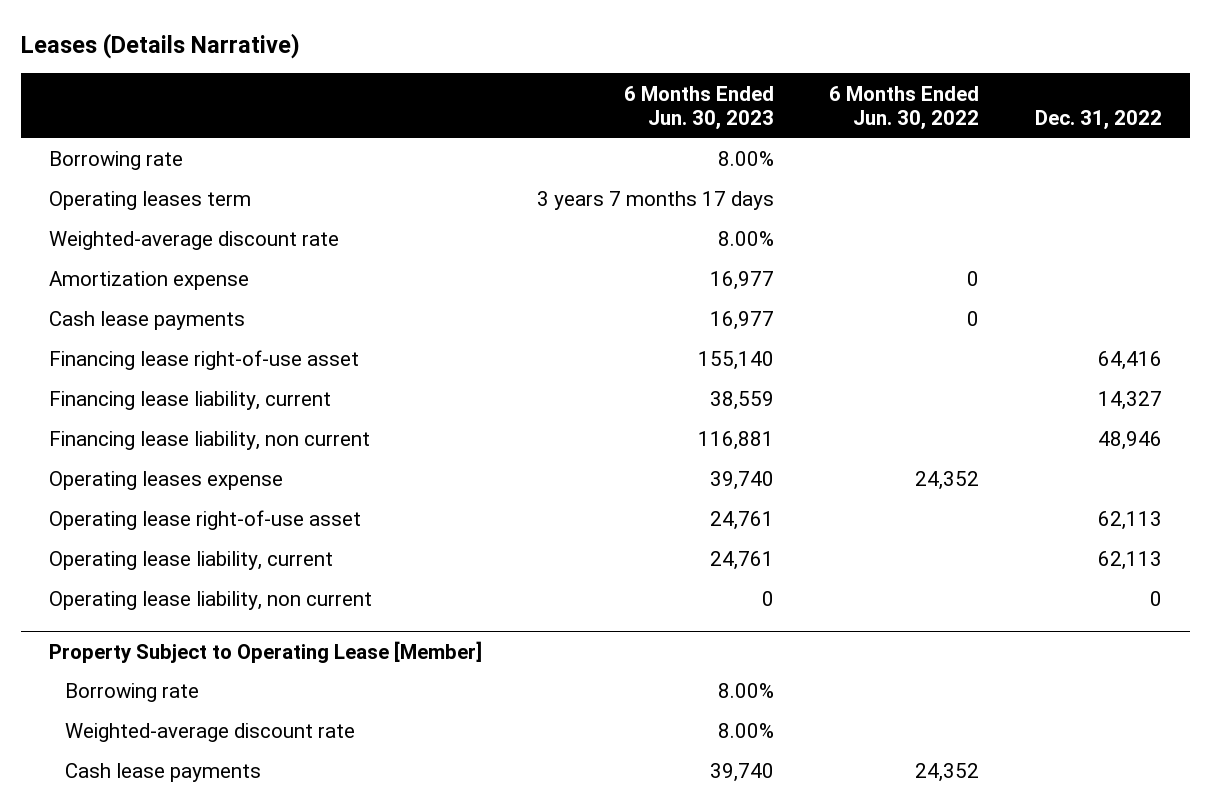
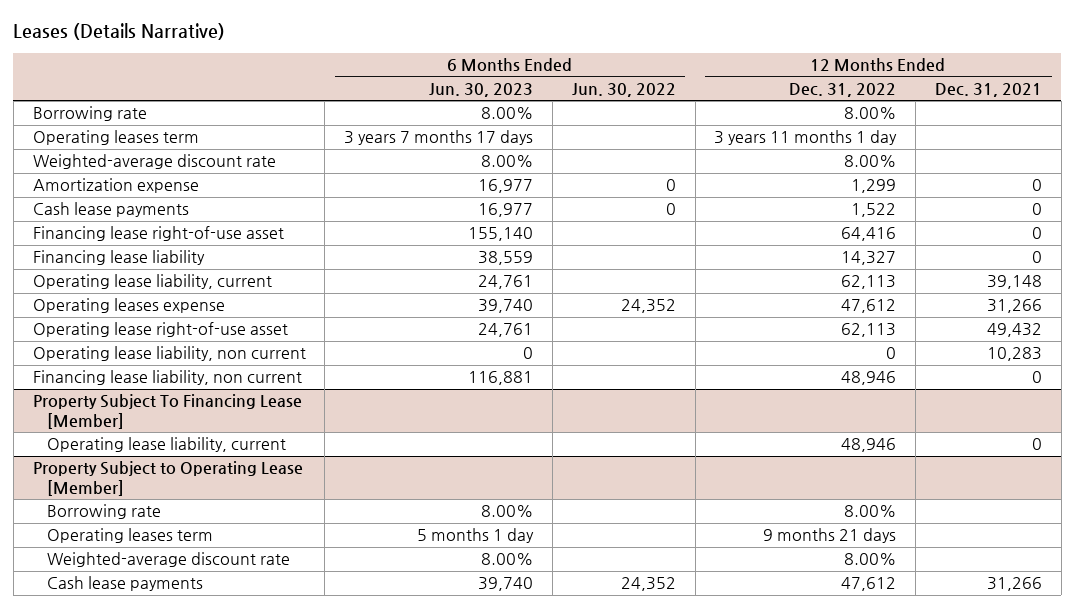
- | 6 Months Ended Jun. 30, 2023 | 6 Months Ended Jun. 30, 2022 | Dec. 31, 2022
+ | 6 Months Ended Jun. 30, 2023 | 6 Months Ended Jun. 30, 2022 | 12 Months Ended Dec. 31, 2022 | 12 Months Ended Dec. 31, 2021
- Financing lease liability, current | 38,559 | | 14,327
+ Financing lease liability | 38,559 | | 14,327 | 0
moved up: Operating lease liability, current | 24,761 | | 62,113 | 39,148
moved down: Financing lease liability, non current | 116,881 | | 48,946 | 0
+ Property Subject To Financing Lease [Member]
+ Operating lease liability, current | | | 48,946 | 0
@ Property Subject to Operating Lease [Member]
+ Operating leases term | 5 months 1 day | | 9 months 21 days |

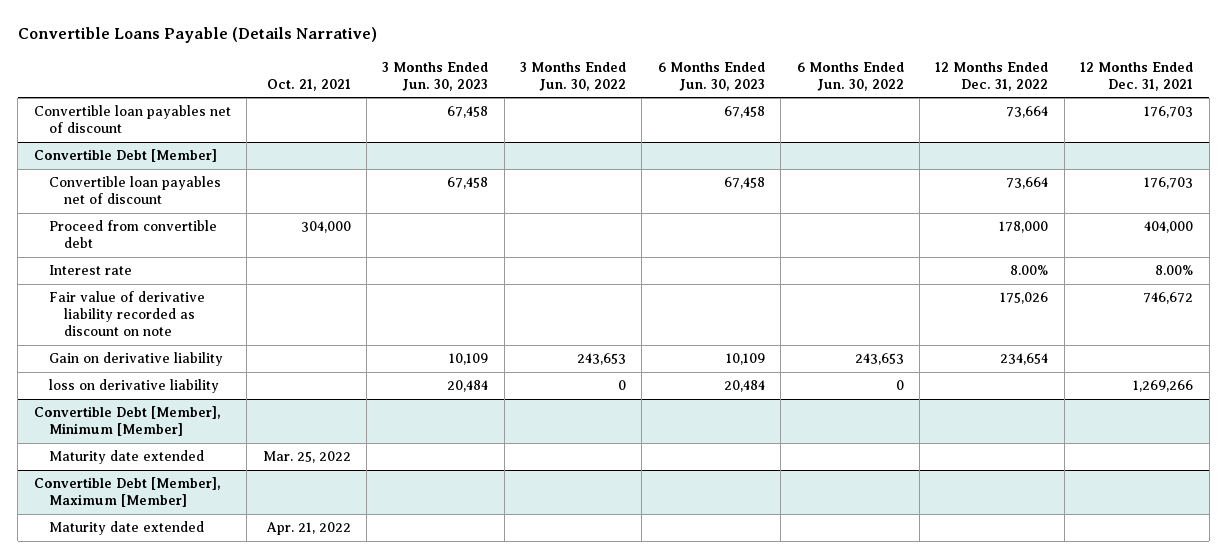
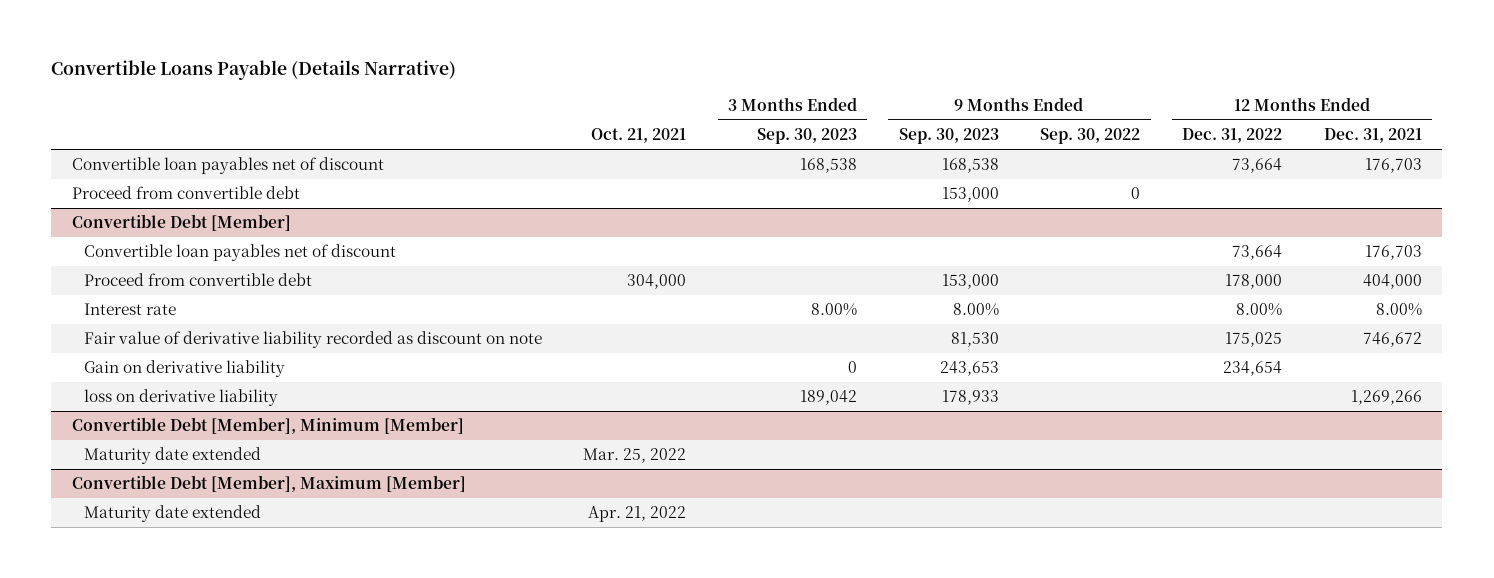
- | Oct. 21, 2021 | 3 Months Ended Jun. 30, 2023 | 3 Months Ended Jun. 30, 2022 | 6 Months Ended Jun. 30, 2023 | 6 Months Ended Jun. 30, 2022 | 12 Months Ended Dec. 31, 2022 | 12 Months Ended Dec. 31, 2021
+ | Oct. 21, 2021 | 3 Months Ended Sep. 30, 2023 | 9 Months Ended Sep. 30, 2023 | 9 Months Ended Sep. 30, 2022 | 12 Months Ended Dec. 31, 2022 | 12 Months Ended Dec. 31, 2021
+ Proceed from convertible debt | | | 153,000 | 0 | |
@ Convertible Debt [Member]
- Fair value of derivative liability recorded as discount on note | | | | | | 175,026 | 746,672
+ Fair value of derivative liability recorded as discount on note | | | 81,530 | | 175,025 | 746,672

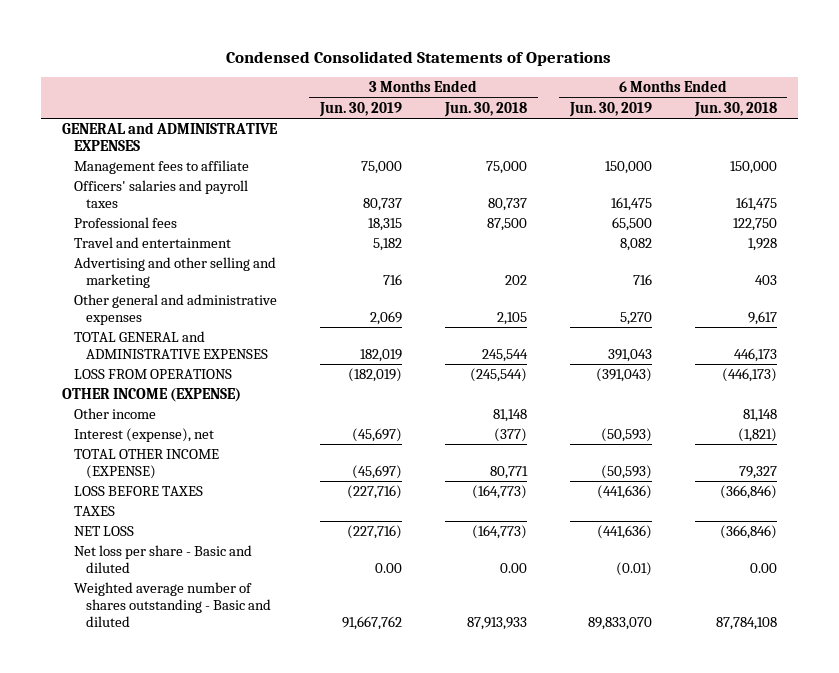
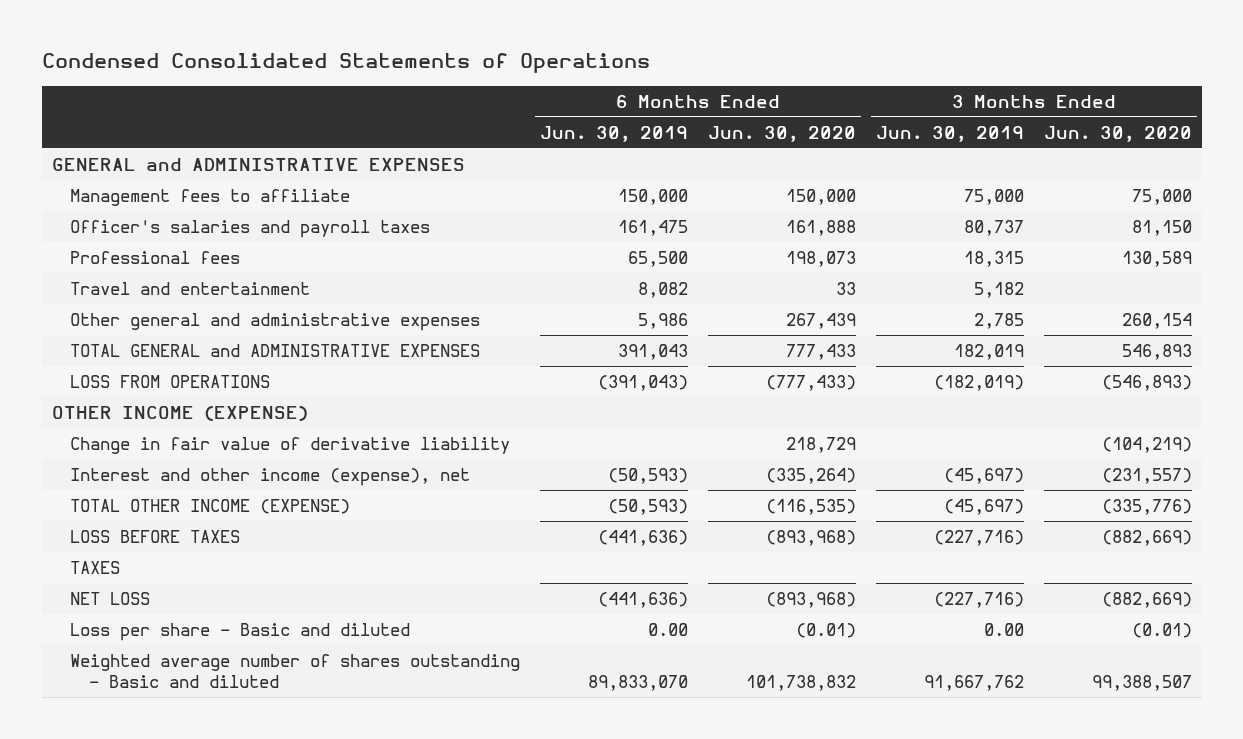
- | 3 Months Ended Jun. 30, 2019 | 3 Months Ended Jun. 30, 2018 | 6 Months Ended Jun. 30, 2019 | 6 Months Ended Jun. 30, 2018
+ | 6 Months Ended Jun. 30, 2019 | 6 Months Ended Jun. 30, 2020 | 3 Months Ended Jun. 30, 2019 | 3 Months Ended Jun. 30, 2020
- Officers' salaries and payroll taxes | 80,737 | 80,737 | 161,475 | 161,475
+ Officer's salaries and payroll taxes | 161,475 | 161,888 | 80,737 | 81,150
- Advertising and other selling and marketing | 716 | 202 | 716 | 403
- Other general and administrative expenses | 2,069 | 2,105 | 5,270 | 9,617
+ Other general and administrative expenses | 5,986 | 267,439 | 2,785 | 260,154
- Other income | | 81,148 | | 81,148
- Interest (expense), net | (45,697) | (377) | (50,593) | (1,821)
+ Change in fair value of derivative liability | | 218,729 | | (104,219)
+ Interest and other income (expense), net | (50,593) | (335,264) | (45,697) | (231,557)
- Net loss per share - Basic and diluted | 0.00 | 0.00 | (0.01) | 0.00
+ Loss per share - Basic and diluted | 0.00 | (0.01) | 0.00 | (0.01)

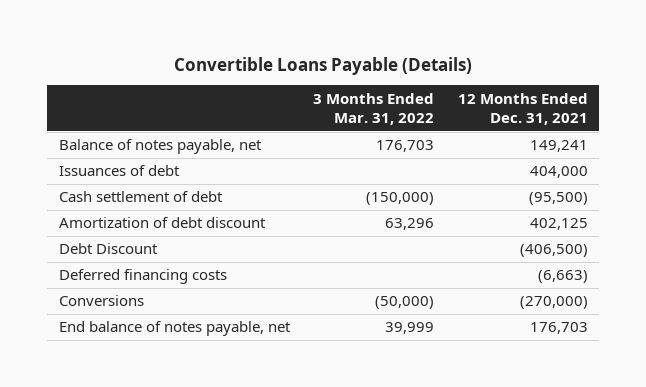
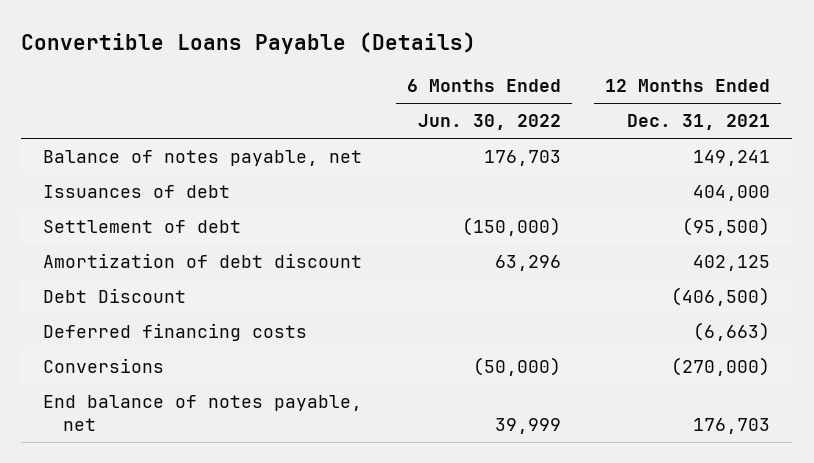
- | 3 Months Ended Mar. 31, 2022 | 12 Months Ended Dec. 31, 2021
+ | 6 Months Ended Jun. 30, 2022 | 12 Months Ended Dec. 31, 2021
- Cash settlement of debt | (150,000) | (95,500)
+ Settlement of debt | (150,000) | (95,500)

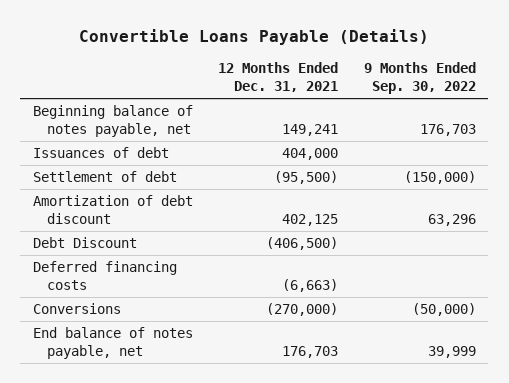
- | 6 Months Ended Jun. 30, 2022 | 12 Months Ended Dec. 31, 2021
+ | 12 Months Ended Dec. 31, 2021 | 9 Months Ended Sep. 30, 2022
- Balance of notes payable, net | 176,703 | 149,241
+ Beginning balance of notes payable, net | 149,241 | 176,703

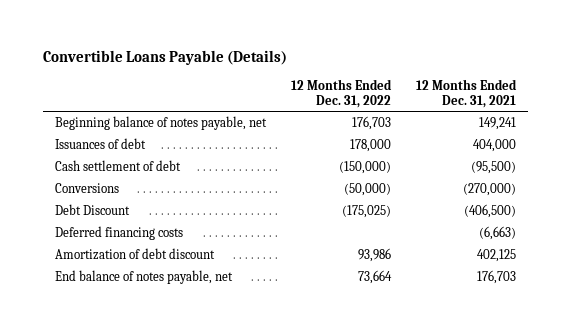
- | 12 Months Ended Dec. 31, 2021 | 9 Months Ended Sep. 30, 2022
+ | 12 Months Ended Dec. 31, 2022 | 12 Months Ended Dec. 31, 2021
- Settlement of debt | (95,500) | (150,000)
+ Cash settlement of debt | (150,000) | (95,500)
moved up: Conversions | (50,000) | (270,000)
moved down: Amortization of debt discount | 93,986 | 402,125

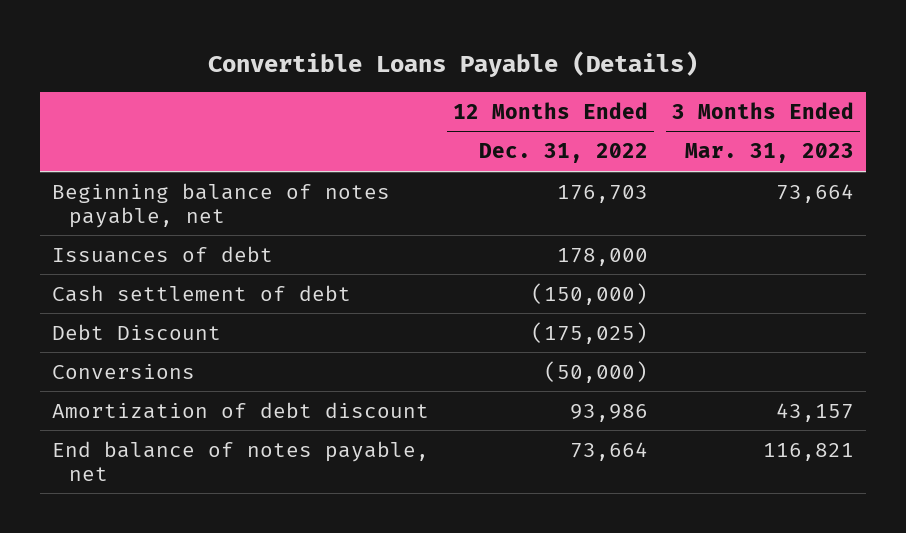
- | 12 Months Ended Dec. 31, 2022 | 12 Months Ended Dec. 31, 2021
+ | 12 Months Ended Dec. 31, 2022 | 3 Months Ended Mar. 31, 2023
- Deferred financing costs | | (6,663)
moved down: Conversions | (50,000) |

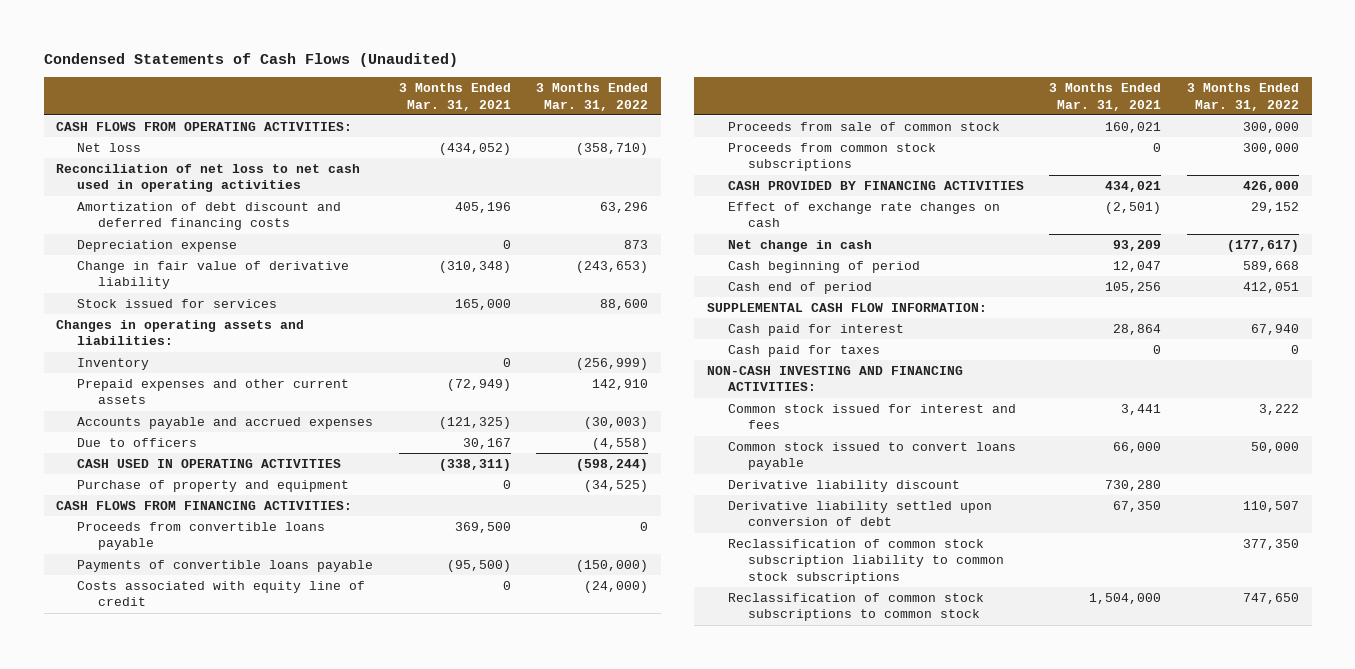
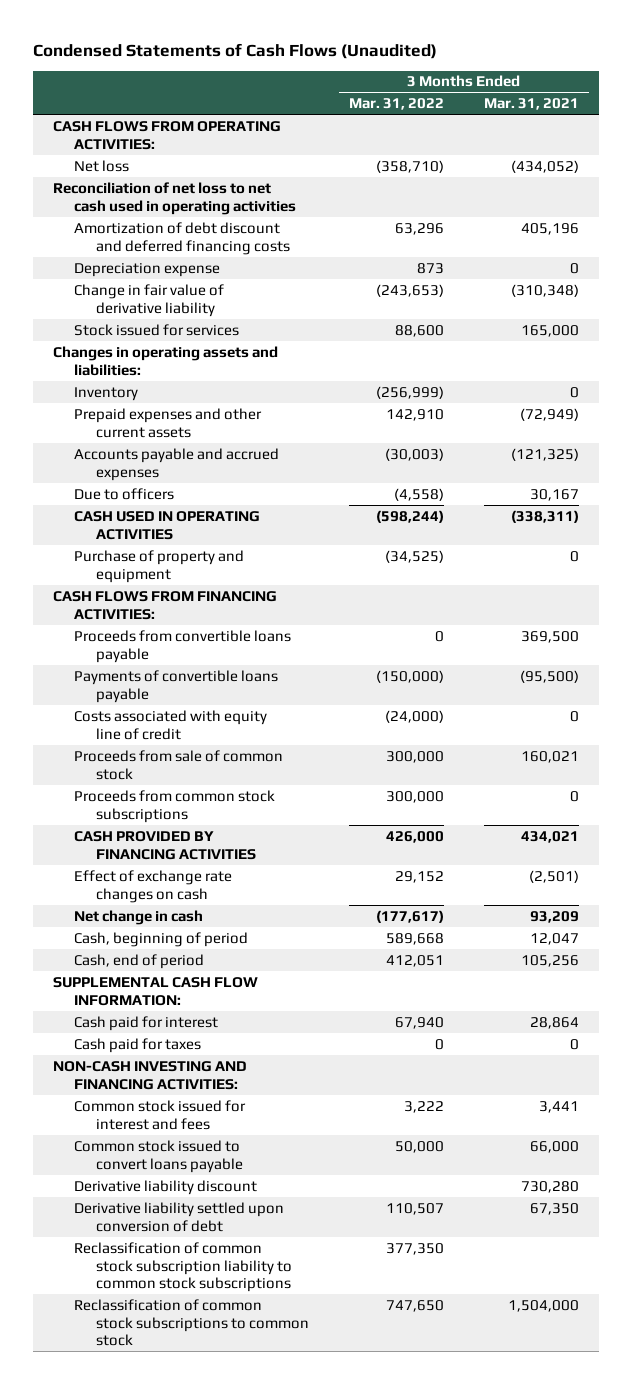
- | 3 Months Ended Mar. 31, 2021 | 3 Months Ended Mar. 31, 2022
+ | 3 Months Ended Mar. 31, 2022 | 3 Months Ended Mar. 31, 2021
- Cash beginning of period | 12,047 | 589,668
- Cash end of period | 105,256 | 412,051
+ Cash, beginning of period | 589,668 | 12,047
+ Cash, end of period | 412,051 | 105,256

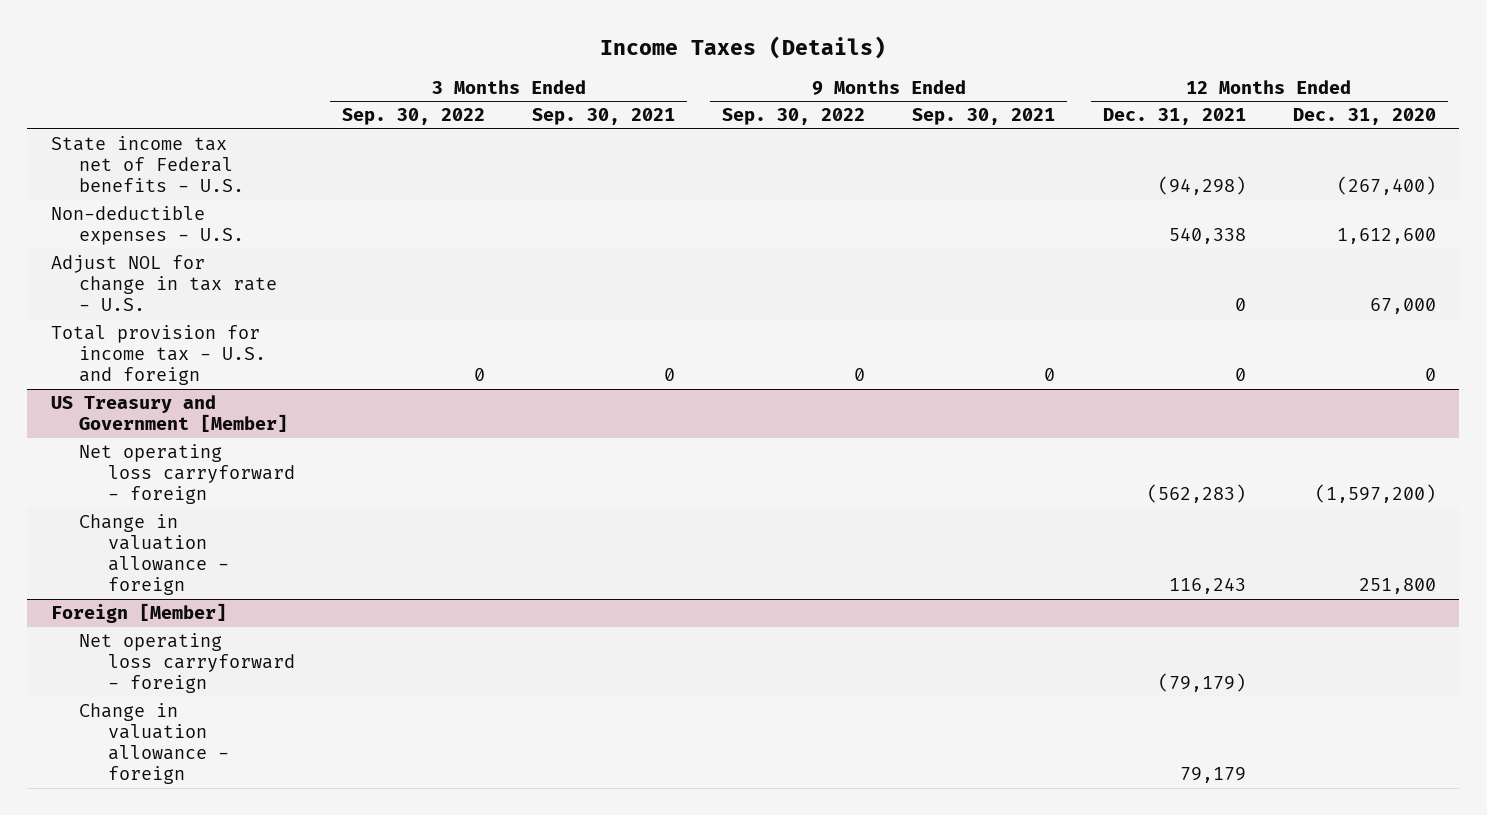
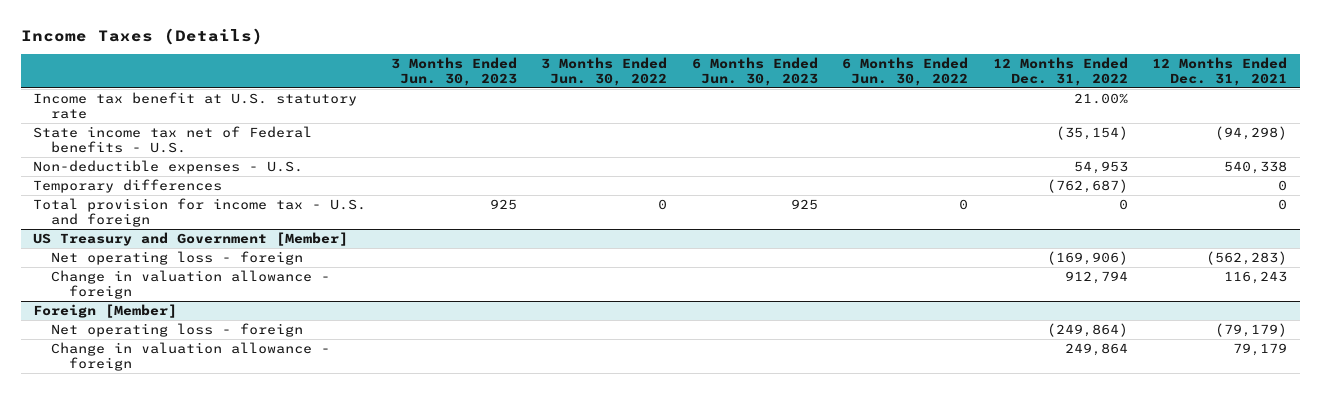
- | 3 Months Ended Sep. 30, 2022 | 3 Months Ended Sep. 30, 2021 | 9 Months Ended Sep. 30, 2022 | 9 Months Ended Sep. 30, 2021 | 12 Months Ended Dec. 31, 2021 | 12 Months Ended Dec. 31, 2020
+ | 3 Months Ended Jun. 30, 2023 | 3 Months Ended Jun. 30, 2022 | 6 Months Ended Jun. 30, 2023 | 6 Months Ended Jun. 30, 2022 | 12 Months Ended Dec. 31, 2022 | 12 Months Ended Dec. 31, 2021
+ Income tax benefit at U.S. statutory rate | | | | | 21.00% |
- Adjust NOL for change in tax rate - U.S. | | | | | 0 | 67,000
+ Temporary differences | | | | | (762,687) | 0
@ US Treasury and Government [Member]
- Net operating loss carryforward - foreign | | | | | (562,283) | (1,597,200)
+ Net operating loss - foreign | | | | | (169,906) | (562,283)
@ Foreign [Member]
- Net operating loss carryforward - foreign | | | | | (79,179) |
+ Net operating loss - foreign | | | | | (249,864) | (79,179)

